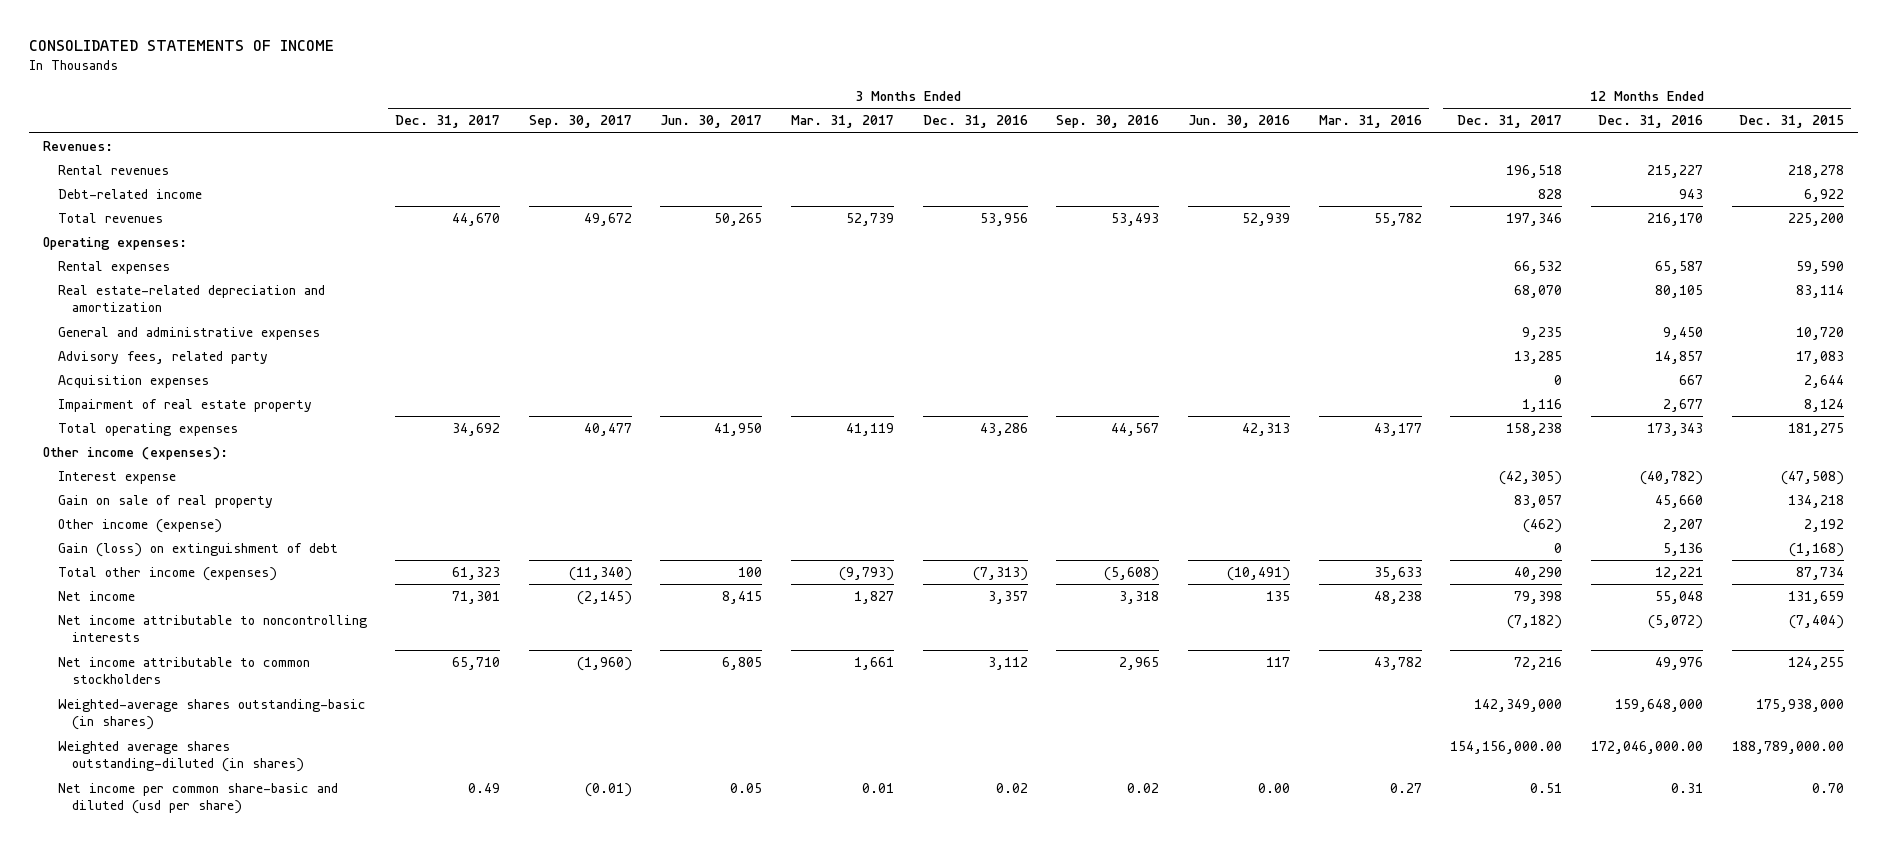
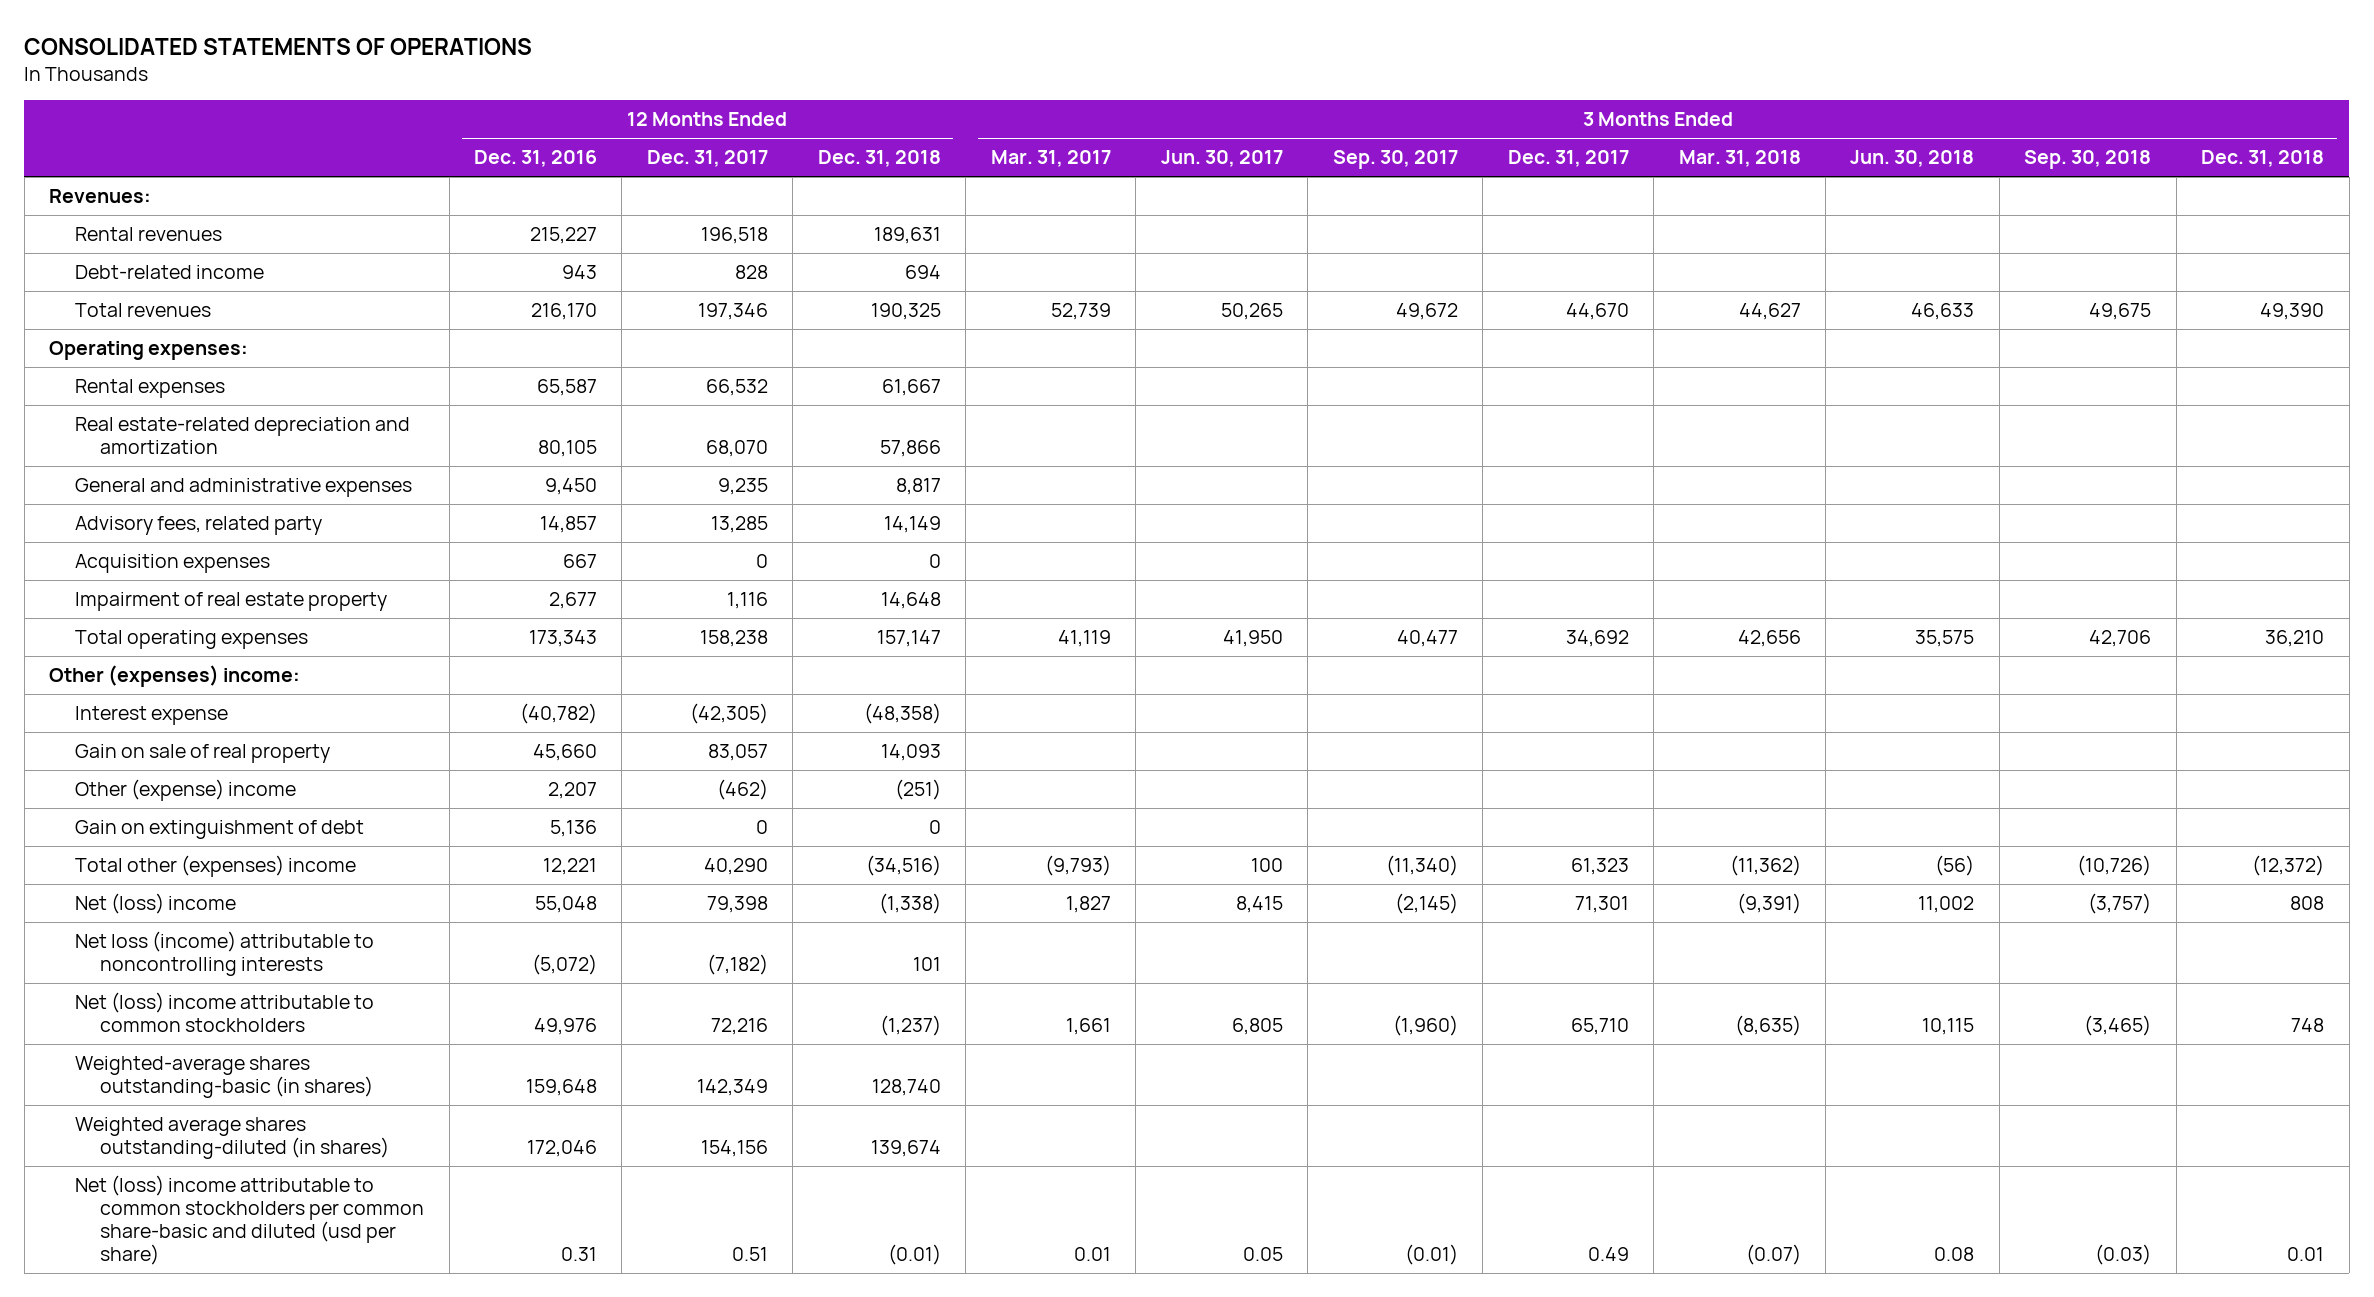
- CONSOLIDATED STATEMENTS OF INCOME
+ CONSOLIDATED STATEMENTS OF OPERATIONS
- | 3 Months Ended Dec. 31, 2017 | 3 Months Ended Sep. 30, 2017 | 3 Months Ended Jun. 30, 2017 | 3 Months Ended Mar. 31, 2017 | 3 Months Ended Dec. 31, 2016 | 3 Months Ended Sep. 30, 2016 | 3 Months Ended Jun. 30, 2016 | 3 Months Ended Mar. 31, 2016 | 12 Months Ended Dec. 31, 2017 | 12 Months Ended Dec. 31, 2016 | 12 Months Ended Dec. 31, 2015
+ | 12 Months Ended Dec. 31, 2016 | 12 Months Ended Dec. 31, 2017 | 12 Months Ended Dec. 31, 2018 | 3 Months Ended Mar. 31, 2017 | 3 Months Ended Jun. 30, 2017 | 3 Months Ended Sep. 30, 2017 | 3 Months Ended Dec. 31, 2017 | 3 Months Ended Mar. 31, 2018 | 3 Months Ended Jun. 30, 2018 | 3 Months Ended Sep. 30, 2018 | 3 Months Ended Dec. 31, 2018
- Other income (expenses):
+ Other (expenses) income:
- Other income (expense) | | | | | | | | | (462) | 2,207 | 2,192
- Gain (loss) on extinguishment of debt | | | | | | | | | 0 | 5,136 | (1,168)
- Total other income (expenses) | 61,323 | (11,340) | 100 | (9,793) | (7,313) | (5,608) | (10,491) | 35,633 | 40,290 | 12,221 | 87,734
- Net income | 71,301 | (2,145) | 8,415 | 1,827 | 3,357 | 3,318 | 135 | 48,238 | 79,398 | 55,048 | 131,659
- Net income attributable to noncontrolling interests | | | | | | | | | (7,182) | (5,072) | (7,404)
- Net income attributable to common stockholders | 65,710 | (1,960) | 6,805 | 1,661 | 3,112 | 2,965 | 117 | 43,782 | 72,216 | 49,976 | 124,255
- Weighted-average shares outstanding-basic (in shares) | | | | | | | | | 142,349,000 | 159,648,000 | 175,938,000
- Weighted average shares outstanding-diluted (in shares) | | | | | | | | | 154,156,000.00 | 172,046,000.00 | 188,789,000.00
- Net income per common share-basic and diluted (usd per share) | 0.49 | (0.01) | 0.05 | 0.01 | 0.02 | 0.02 | 0.00 | 0.27 | 0.51 | 0.31 | 0.70
+ Other (expense) income | 2,207 | (462) | (251) | | | | | | | |
+ Gain on extinguishment of debt | 5,136 | 0 | 0 | | | | | | | |
+ Total other (expenses) income | 12,221 | 40,290 | (34,516) | (9,793) | 100 | (11,340) | 61,323 | (11,362) | (56) | (10,726) | (12,372)
+ Net (loss) income | 55,048 | 79,398 | (1,338) | 1,827 | 8,415 | (2,145) | 71,301 | (9,391) | 11,002 | (3,757) | 808
+ Net loss (income) attributable to noncontrolling interests | (5,072) | (7,182) | 101 | | | | | | | |
+ Net (loss) income attributable to common stockholders | 49,976 | 72,216 | (1,237) | 1,661 | 6,805 | (1,960) | 65,710 | (8,635) | 10,115 | (3,465) | 748
+ Weighted-average shares outstanding-basic (in shares) | 159,648 | 142,349 | 128,740 | | | | | | | |
+ Weighted average shares outstanding-diluted (in shares) | 172,046 | 154,156 | 139,674 | | | | | | | |
+ Net (loss) income attributable to common stockholders per common share-basic and diluted (usd per share) | 0.31 | 0.51 | (0.01) | 0.01 | 0.05 | (0.01) | 0.49 | (0.07) | 0.08 | (0.03) | 0.01

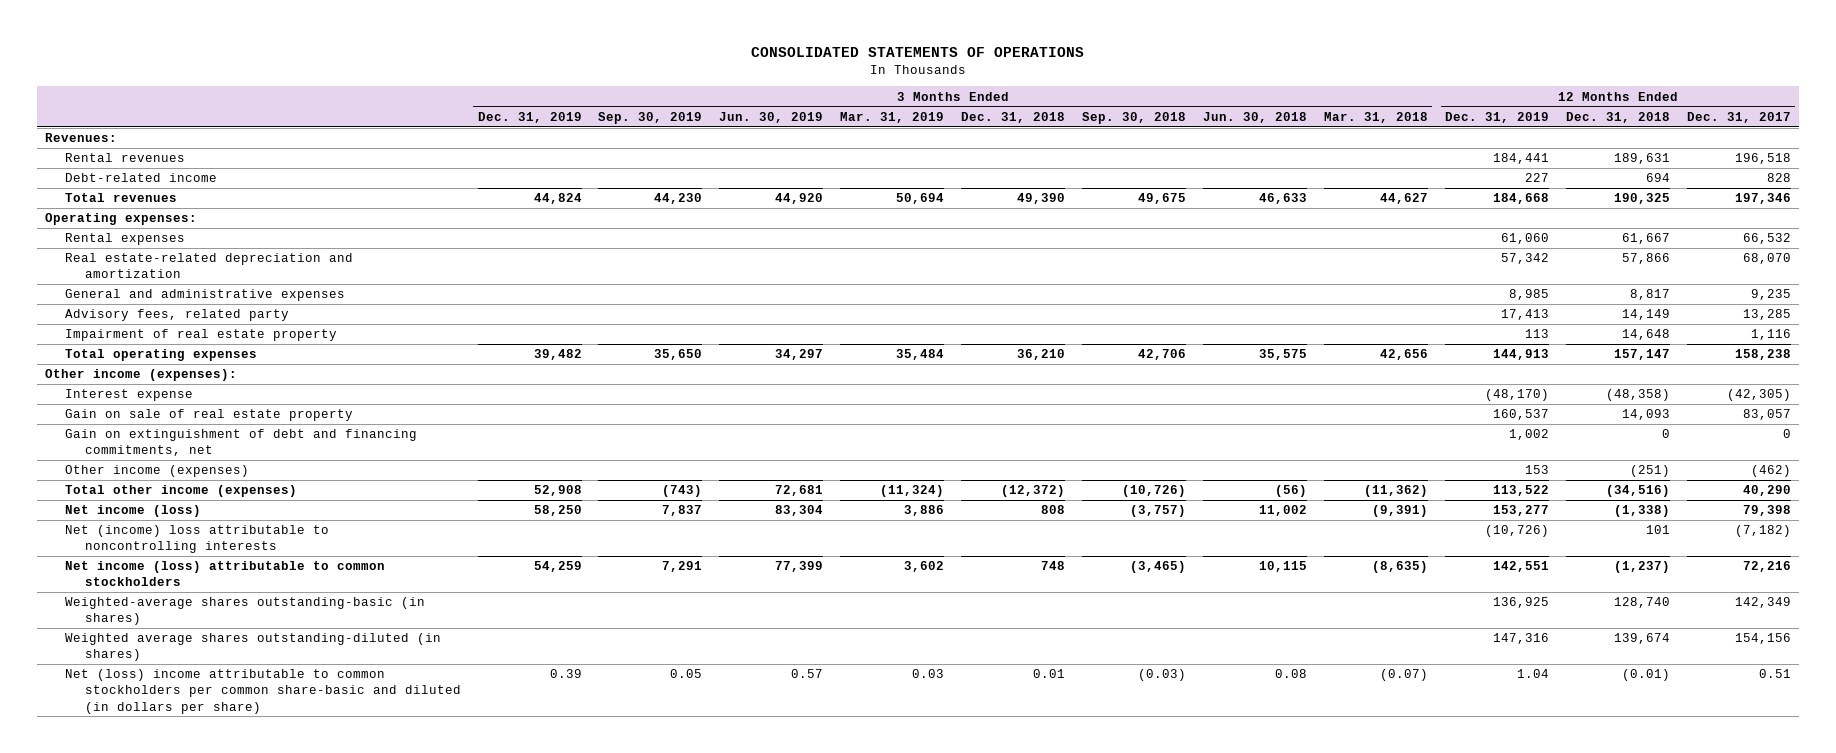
- | 12 Months Ended Dec. 31, 2016 | 12 Months Ended Dec. 31, 2017 | 12 Months Ended Dec. 31, 2018 | 3 Months Ended Mar. 31, 2017 | 3 Months Ended Jun. 30, 2017 | 3 Months Ended Sep. 30, 2017 | 3 Months Ended Dec. 31, 2017 | 3 Months Ended Mar. 31, 2018 | 3 Months Ended Jun. 30, 2018 | 3 Months Ended Sep. 30, 2018 | 3 Months Ended Dec. 31, 2018
+ | 3 Months Ended Dec. 31, 2019 | 3 Months Ended Sep. 30, 2019 | 3 Months Ended Jun. 30, 2019 | 3 Months Ended Mar. 31, 2019 | 3 Months Ended Dec. 31, 2018 | 3 Months Ended Sep. 30, 2018 | 3 Months Ended Jun. 30, 2018 | 3 Months Ended Mar. 31, 2018 | 12 Months Ended Dec. 31, 2019 | 12 Months Ended Dec. 31, 2018 | 12 Months Ended Dec. 31, 2017
- Acquisition expenses | 667 | 0 | 0 | | | | | | | |
- Other (expenses) income:
+ Other income (expenses):
- Gain on sale of real property | 45,660 | 83,057 | 14,093 | | | | | | | |
- Other (expense) income | 2,207 | (462) | (251) | | | | | | | |
- Gain on extinguishment of debt | 5,136 | 0 | 0 | | | | | | | |
- Total other (expenses) income | 12,221 | 40,290 | (34,516) | (9,793) | 100 | (11,340) | 61,323 | (11,362) | (56) | (10,726) | (12,372)
- Net (loss) income | 55,048 | 79,398 | (1,338) | 1,827 | 8,415 | (2,145) | 71,301 | (9,391) | 11,002 | (3,757) | 808
- Net loss (income) attributable to noncontrolling interests | (5,072) | (7,182) | 101 | | | | | | | |
- Net (loss) income attributable to common stockholders | 49,976 | 72,216 | (1,237) | 1,661 | 6,805 | (1,960) | 65,710 | (8,635) | 10,115 | (3,465) | 748
+ Gain on sale of real estate property | | | | | | | | | 160,537 | 14,093 | 83,057
+ Gain on extinguishment of debt and financing commitments, net | | | | | | | | | 1,002 | 0 | 0
+ Other income (expenses) | | | | | | | | | 153 | (251) | (462)
+ Total other income (expenses) | 52,908 | (743) | 72,681 | (11,324) | (12,372) | (10,726) | (56) | (11,362) | 113,522 | (34,516) | 40,290
+ Net income (loss) | 58,250 | 7,837 | 83,304 | 3,886 | 808 | (3,757) | 11,002 | (9,391) | 153,277 | (1,338) | 79,398
+ Net (income) loss attributable to noncontrolling interests | | | | | | | | | (10,726) | 101 | (7,182)
+ Net income (loss) attributable to common stockholders | 54,259 | 7,291 | 77,399 | 3,602 | 748 | (3,465) | 10,115 | (8,635) | 142,551 | (1,237) | 72,216
- Net (loss) income attributable to common stockholders per common share-basic and diluted (usd per share) | 0.31 | 0.51 | (0.01) | 0.01 | 0.05 | (0.01) | 0.49 | (0.07) | 0.08 | (0.03) | 0.01
+ Net (loss) income attributable to common stockholders per common share-basic and diluted (in dollars per share) | 0.39 | 0.05 | 0.57 | 0.03 | 0.01 | (0.03) | 0.08 | (0.07) | 1.04 | (0.01) | 0.51

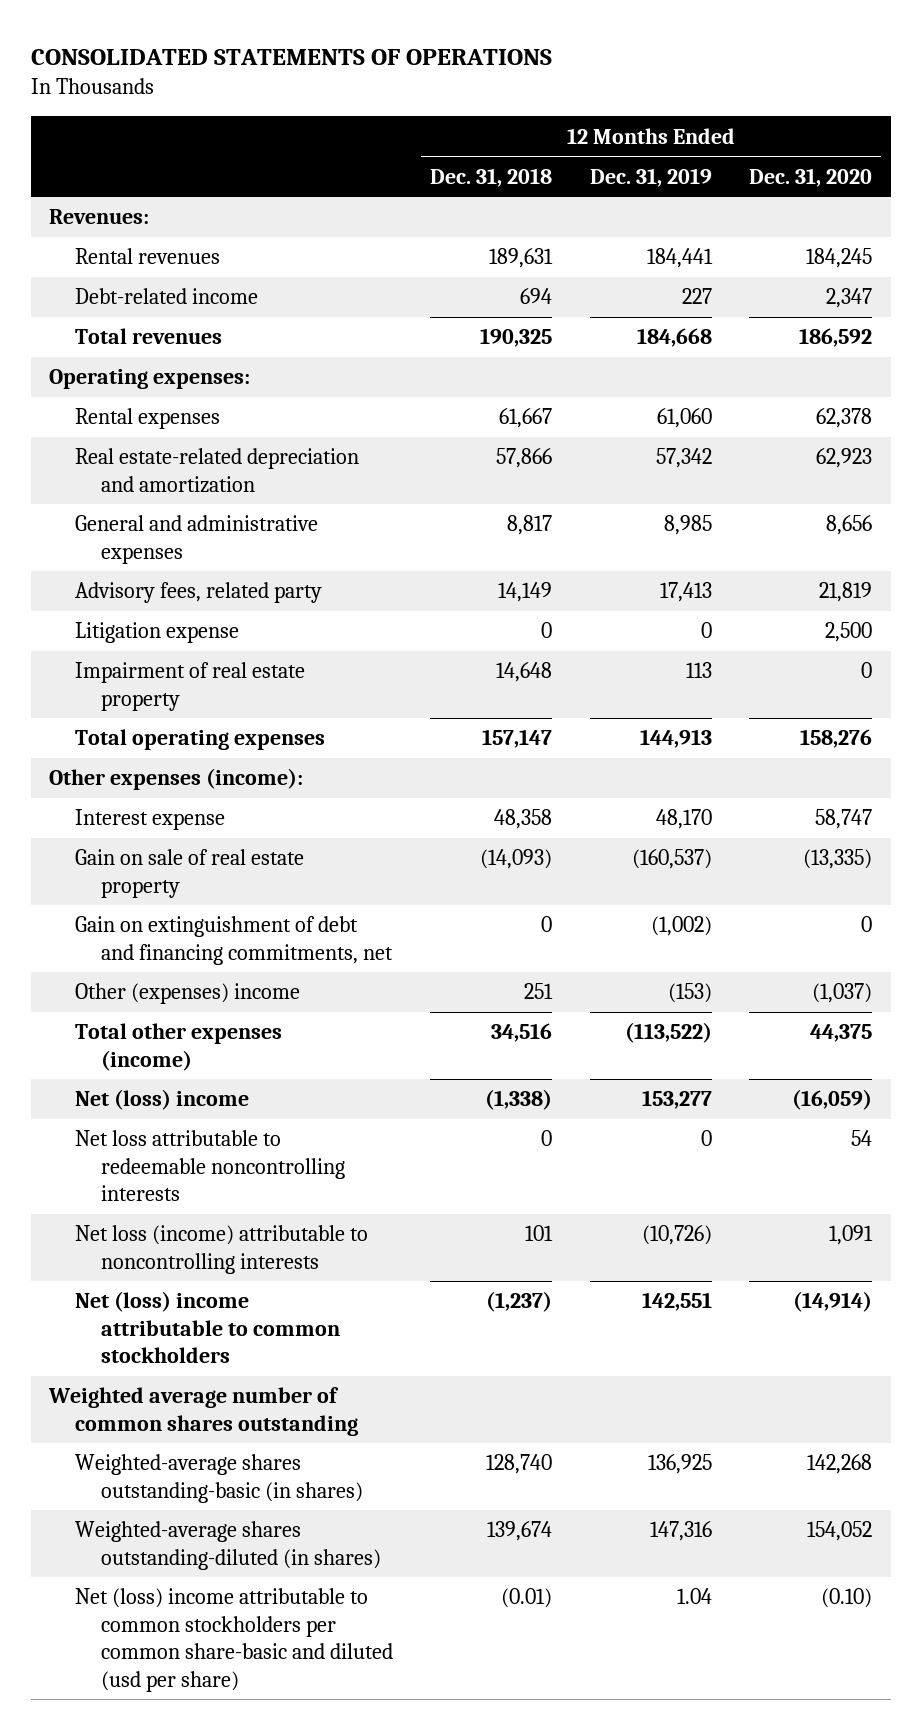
- | 3 Months Ended Dec. 31, 2019 | 3 Months Ended Sep. 30, 2019 | 3 Months Ended Jun. 30, 2019 | 3 Months Ended Mar. 31, 2019 | 3 Months Ended Dec. 31, 2018 | 3 Months Ended Sep. 30, 2018 | 3 Months Ended Jun. 30, 2018 | 3 Months Ended Mar. 31, 2018 | 12 Months Ended Dec. 31, 2019 | 12 Months Ended Dec. 31, 2018 | 12 Months Ended Dec. 31, 2017
+ | 12 Months Ended Dec. 31, 2018 | 12 Months Ended Dec. 31, 2019 | 12 Months Ended Dec. 31, 2020
+ Litigation expense | 0 | 0 | 2,500
- Other income (expenses):
- Interest expense | | | | | | | | | (48,170) | (48,358) | (42,305)
- Gain on sale of real estate property | | | | | | | | | 160,537 | 14,093 | 83,057
- Gain on extinguishment of debt and financing commitments, net | | | | | | | | | 1,002 | 0 | 0
- Other income (expenses) | | | | | | | | | 153 | (251) | (462)
- Total other income (expenses) | 52,908 | (743) | 72,681 | (11,324) | (12,372) | (10,726) | (56) | (11,362) | 113,522 | (34,516) | 40,290
- Net income (loss) | 58,250 | 7,837 | 83,304 | 3,886 | 808 | (3,757) | 11,002 | (9,391) | 153,277 | (1,338) | 79,398
- Net (income) loss attributable to noncontrolling interests | | | | | | | | | (10,726) | 101 | (7,182)
- Net income (loss) attributable to common stockholders | 54,259 | 7,291 | 77,399 | 3,602 | 748 | (3,465) | 10,115 | (8,635) | 142,551 | (1,237) | 72,216
+ Other expenses (income):
+ Interest expense | 48,358 | 48,170 | 58,747
+ Gain on sale of real estate property | (14,093) | (160,537) | (13,335)
+ Gain on extinguishment of debt and financing commitments, net | 0 | (1,002) | 0
+ Other (expenses) income | 251 | (153) | (1,037)
+ Total other expenses (income) | 34,516 | (113,522) | 44,375
+ Net (loss) income | (1,338) | 153,277 | (16,059)
+ Net loss attributable to redeemable noncontrolling interests | 0 | 0 | 54
+ Net loss (income) attributable to noncontrolling interests | 101 | (10,726) | 1,091
+ Net (loss) income attributable to common stockholders | (1,237) | 142,551 | (14,914)
+ Weighted average number of common shares outstanding
- Weighted average shares outstanding-diluted (in shares) | | | | | | | | | 147,316 | 139,674 | 154,156
- Net (loss) income attributable to common stockholders per common share-basic and diluted (in dollars per share) | 0.39 | 0.05 | 0.57 | 0.03 | 0.01 | (0.03) | 0.08 | (0.07) | 1.04 | (0.01) | 0.51
+ Weighted-average shares outstanding-diluted (in shares) | 139,674 | 147,316 | 154,052
+ Net (loss) income attributable to common stockholders per common share-basic and diluted (usd per share) | (0.01) | 1.04 | (0.10)

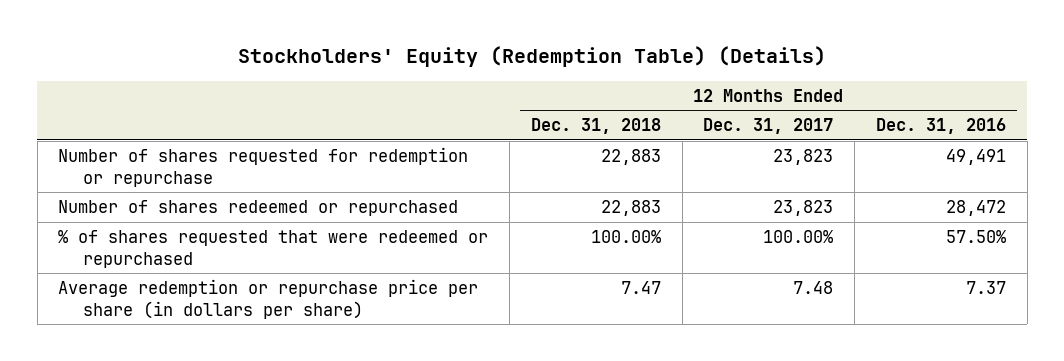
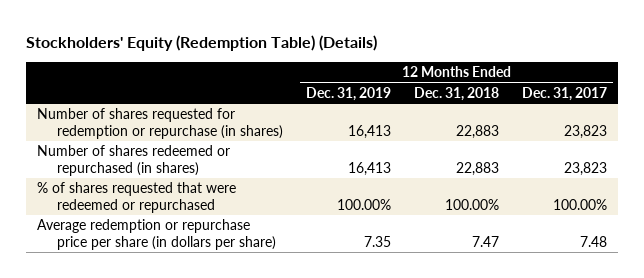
- | 12 Months Ended Dec. 31, 2018 | 12 Months Ended Dec. 31, 2017 | 12 Months Ended Dec. 31, 2016
+ | 12 Months Ended Dec. 31, 2019 | 12 Months Ended Dec. 31, 2018 | 12 Months Ended Dec. 31, 2017
- Number of shares requested for redemption or repurchase | 22,883 | 23,823 | 49,491
- Number of shares redeemed or repurchased | 22,883 | 23,823 | 28,472
+ Number of shares requested for redemption or repurchase (in shares) | 16,413 | 22,883 | 23,823
+ Number of shares redeemed or repurchased (in shares) | 16,413 | 22,883 | 23,823

